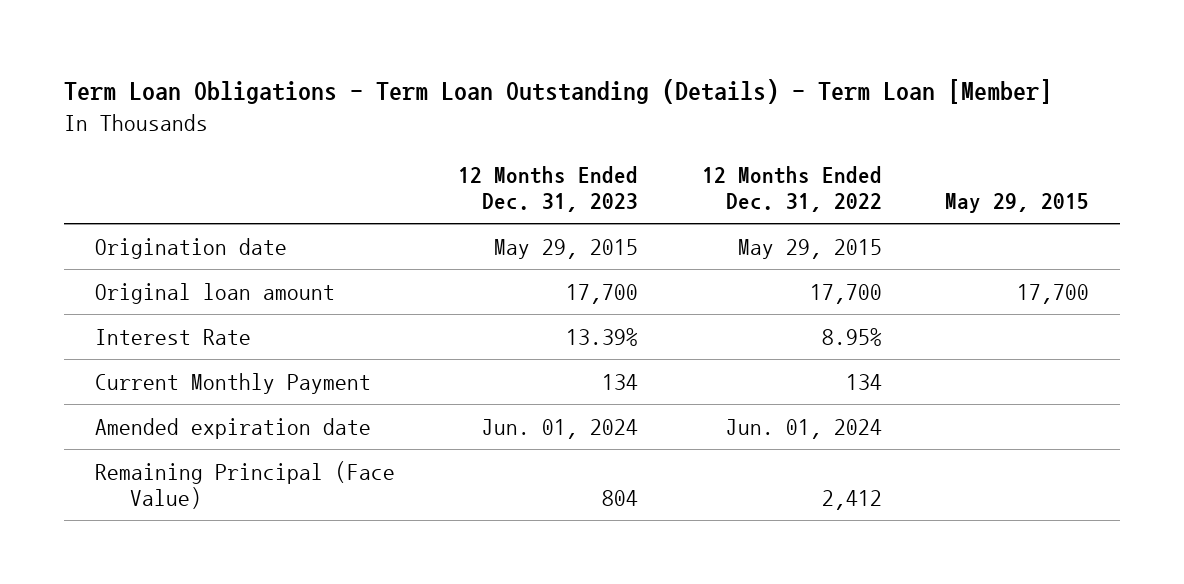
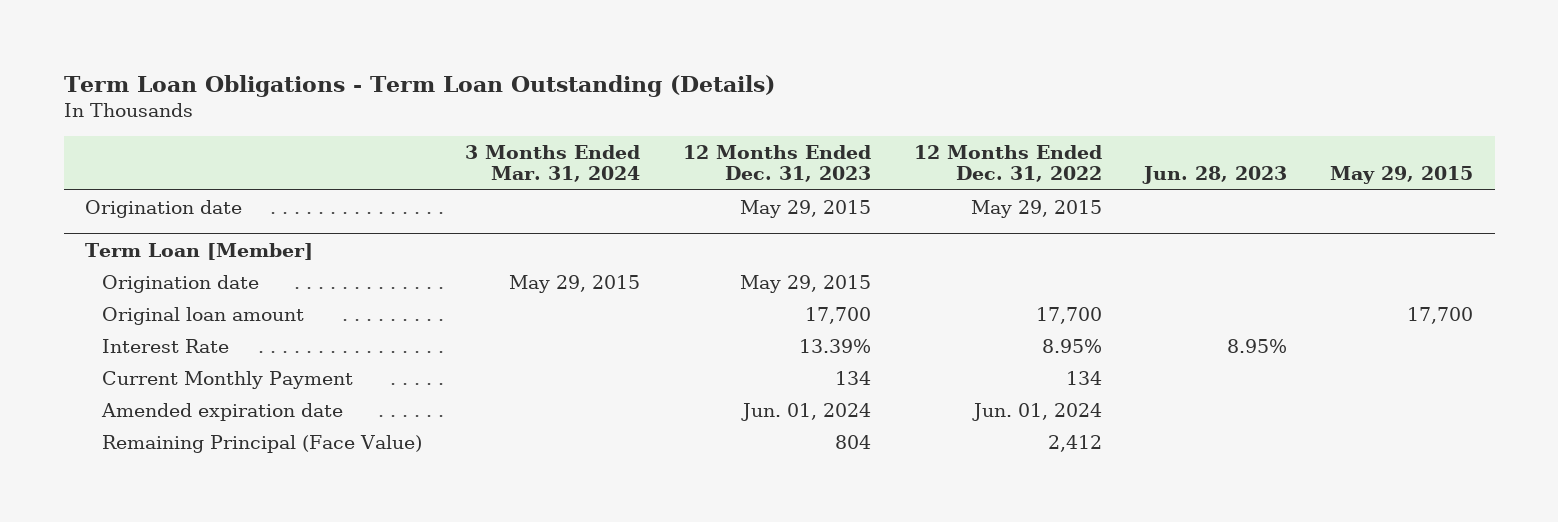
- Term Loan Obligations - Term Loan Outstanding (Details) - Term Loan [Member]
+ Term Loan Obligations - Term Loan Outstanding (Details)
- | 12 Months Ended Dec. 31, 2023 | 12 Months Ended Dec. 31, 2022 | May 29, 2015
+ | 3 Months Ended Mar. 31, 2024 | 12 Months Ended Dec. 31, 2023 | 12 Months Ended Dec. 31, 2022 | Jun. 28, 2023 | May 29, 2015
+ Term Loan [Member]
+ Origination date | May 29, 2015 | May 29, 2015 | | |

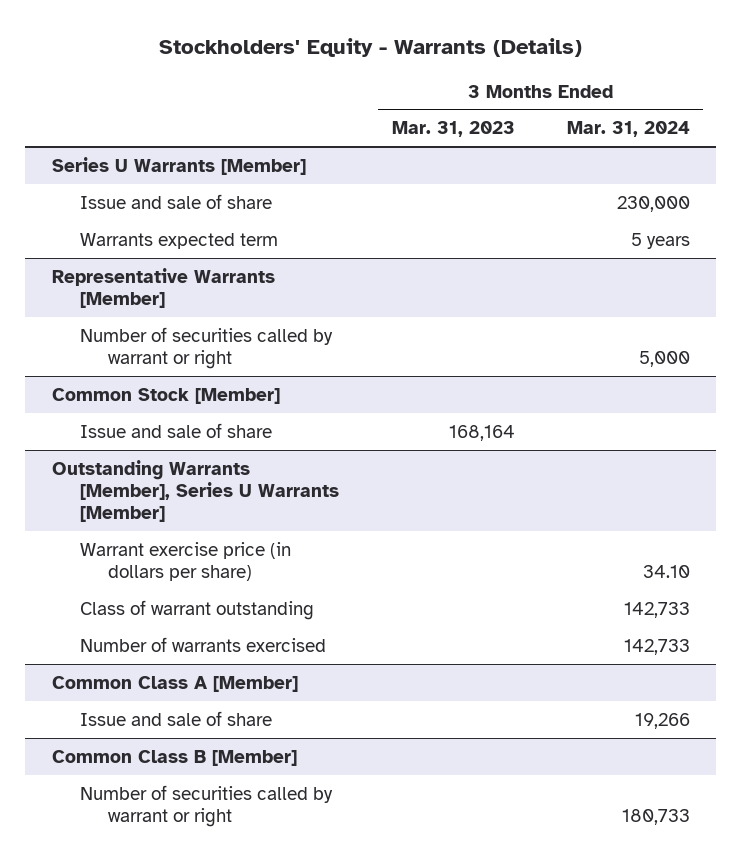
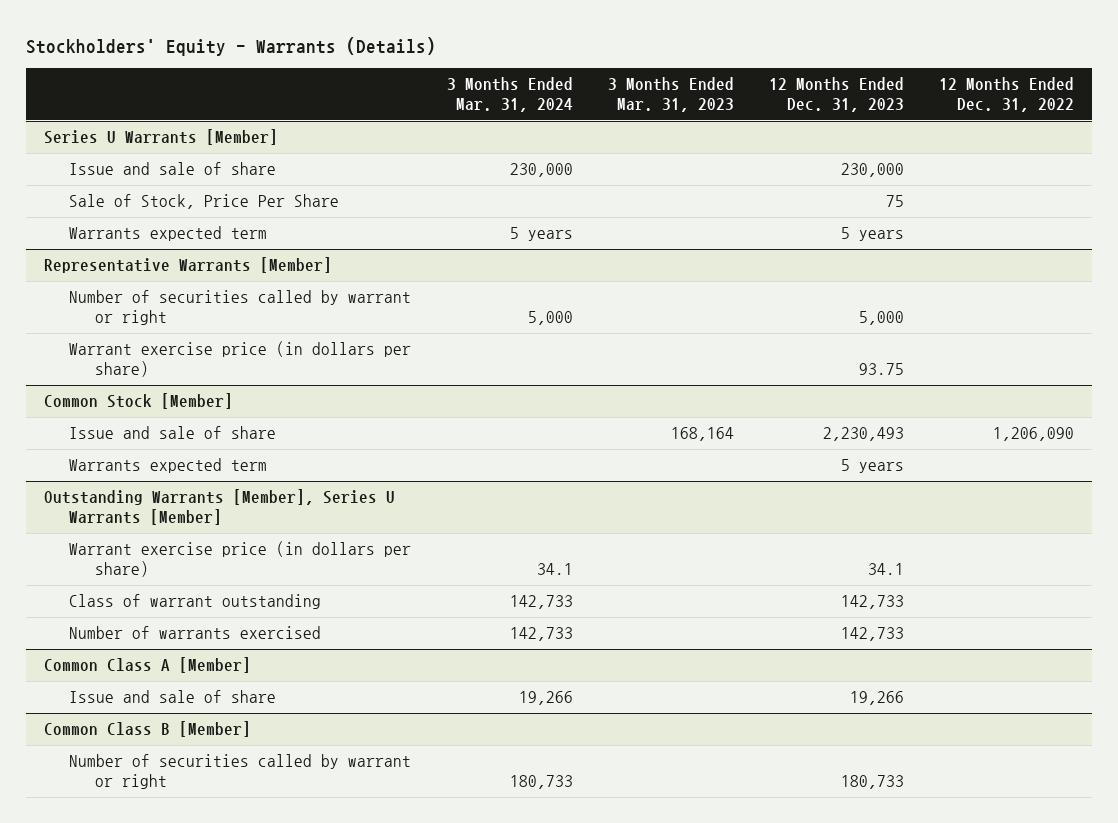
- | 3 Months Ended Mar. 31, 2023 | 3 Months Ended Mar. 31, 2024
+ | 3 Months Ended Mar. 31, 2024 | 3 Months Ended Mar. 31, 2023 | 12 Months Ended Dec. 31, 2023 | 12 Months Ended Dec. 31, 2022
@ Series U Warrants [Member]
+ Sale of Stock, Price Per Share | | | 75 |
@ Representative Warrants [Member]
+ Warrant exercise price (in dollars per share) | | | 93.75 |
@ Common Stock [Member]
+ Warrants expected term | | | 5 years |
@ Outstanding Warrants [Member], Series U Warrants [Member]
- Warrant exercise price (in dollars per share) | | 34.10
+ Warrant exercise price (in dollars per share) | 34.1 | | 34.1 |

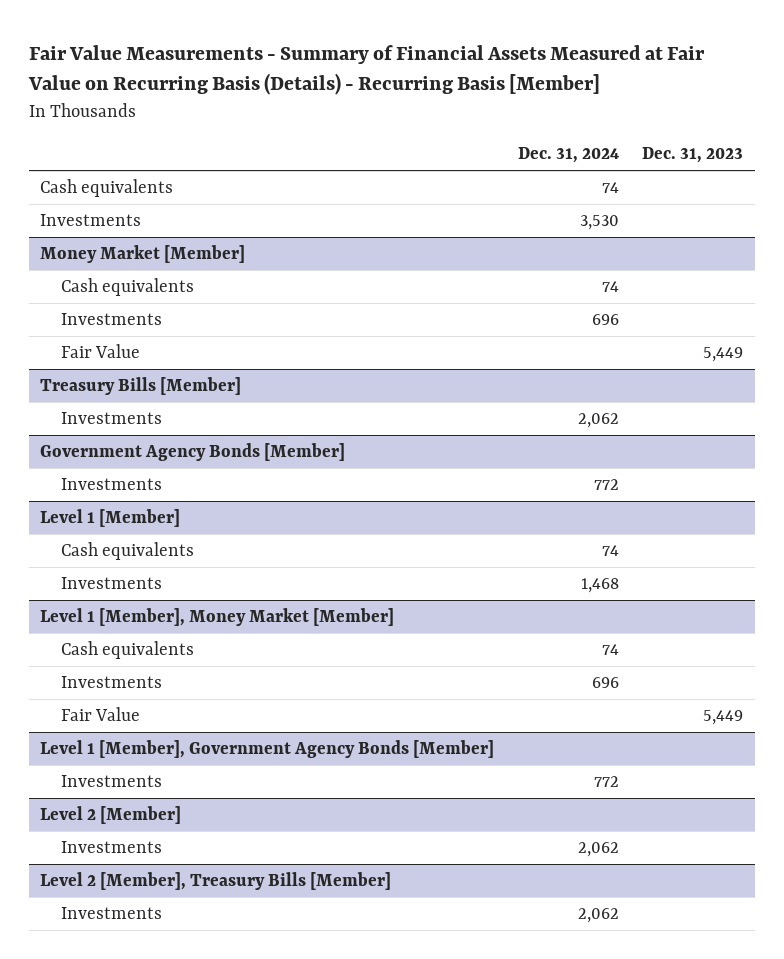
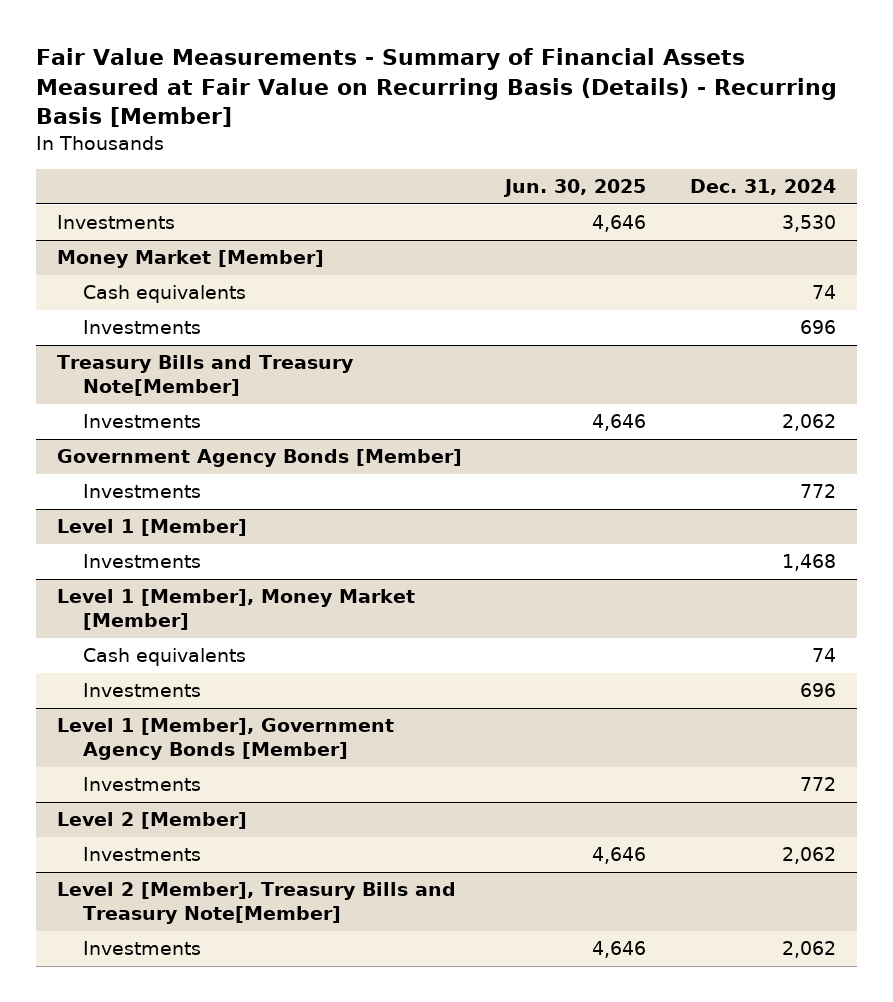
- | Dec. 31, 2024 | Dec. 31, 2023
+ | Jun. 30, 2025 | Dec. 31, 2024
- Cash equivalents | 74 |
@ Money Market [Member]
- Fair Value | | 5,449
- Treasury Bills [Member]
+ Treasury Bills and Treasury Note[Member]
@ Level 1 [Member]
- Cash equivalents | 74 |
@ Level 1 [Member], Money Market [Member]
- Fair Value | | 5,449
- Level 2 [Member], Treasury Bills [Member]
+ Level 2 [Member], Treasury Bills and Treasury Note[Member]

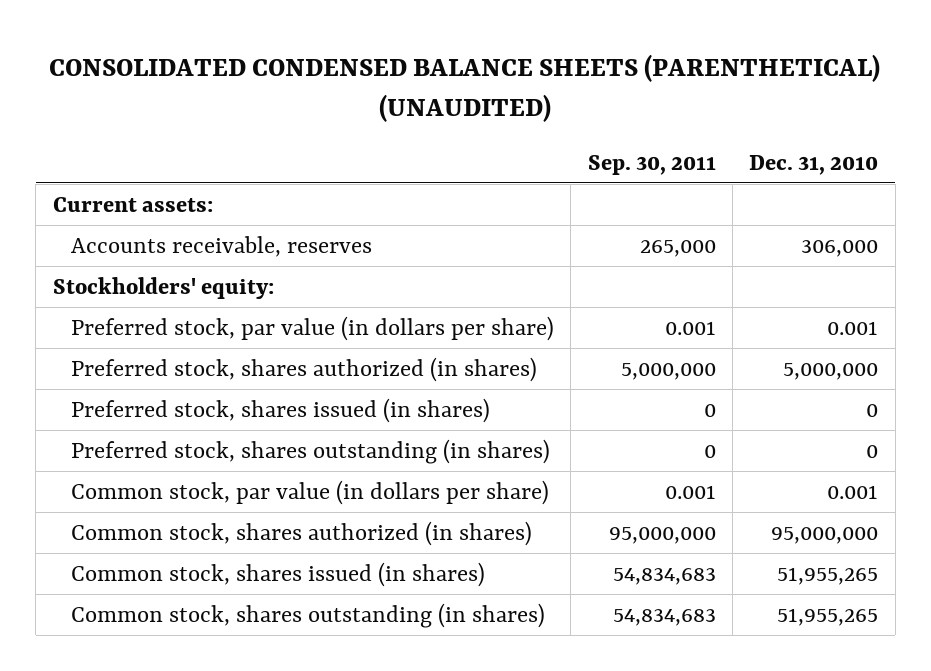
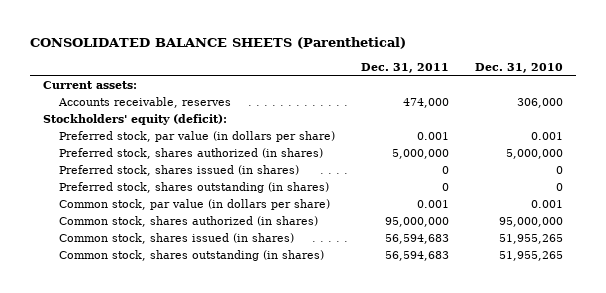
- CONSOLIDATED CONDENSED BALANCE SHEETS (PARENTHETICAL) (UNAUDITED)
+ CONSOLIDATED BALANCE SHEETS (Parenthetical)
- | Sep. 30, 2011 | Dec. 31, 2010
+ | Dec. 31, 2011 | Dec. 31, 2010
- Stockholders' equity:
+ Stockholders' equity (deficit):

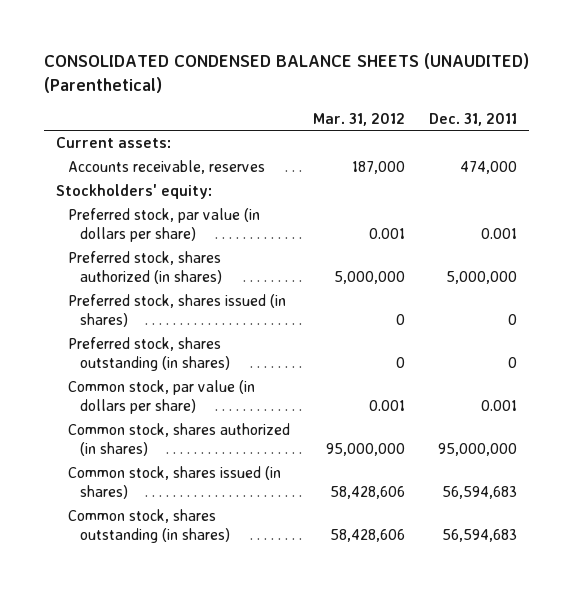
- CONSOLIDATED BALANCE SHEETS (Parenthetical)
+ CONSOLIDATED CONDENSED BALANCE SHEETS (UNAUDITED) (Parenthetical)
- | Dec. 31, 2011 | Dec. 31, 2010
+ | Mar. 31, 2012 | Dec. 31, 2011
- Stockholders' equity (deficit):
+ Stockholders' equity:

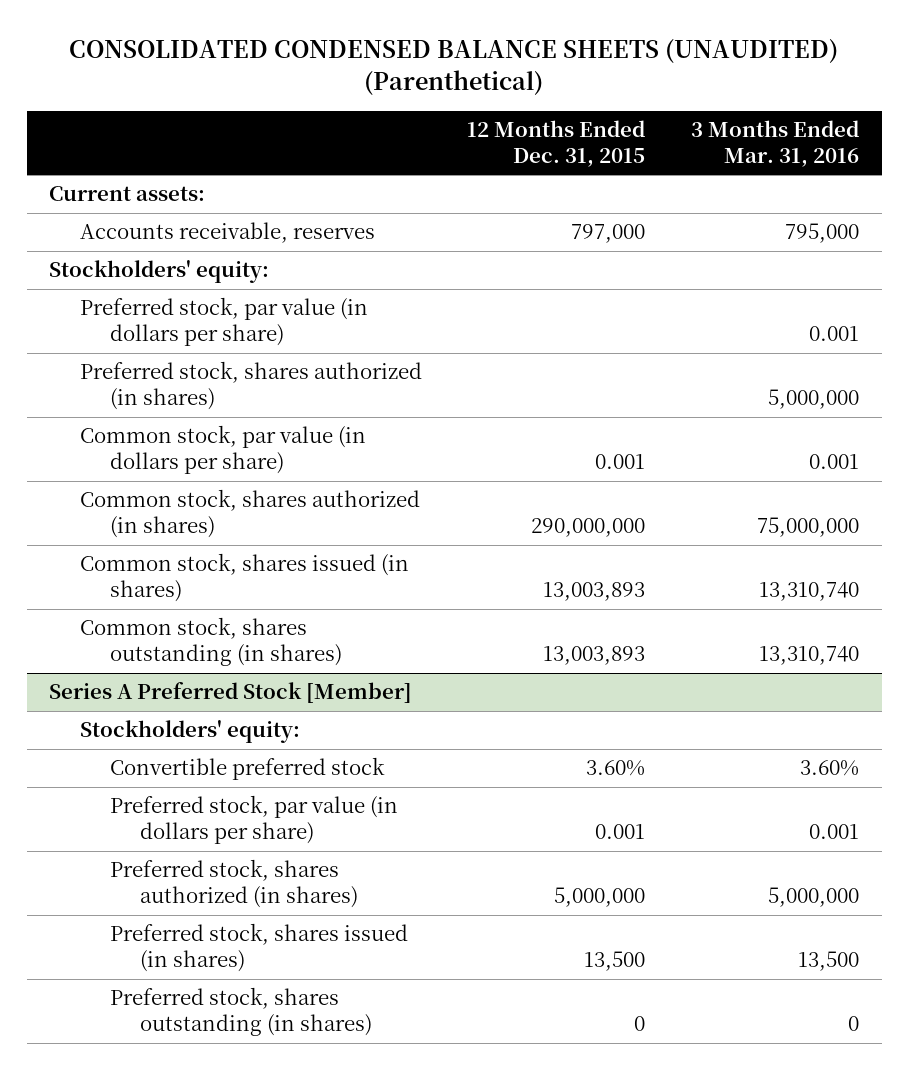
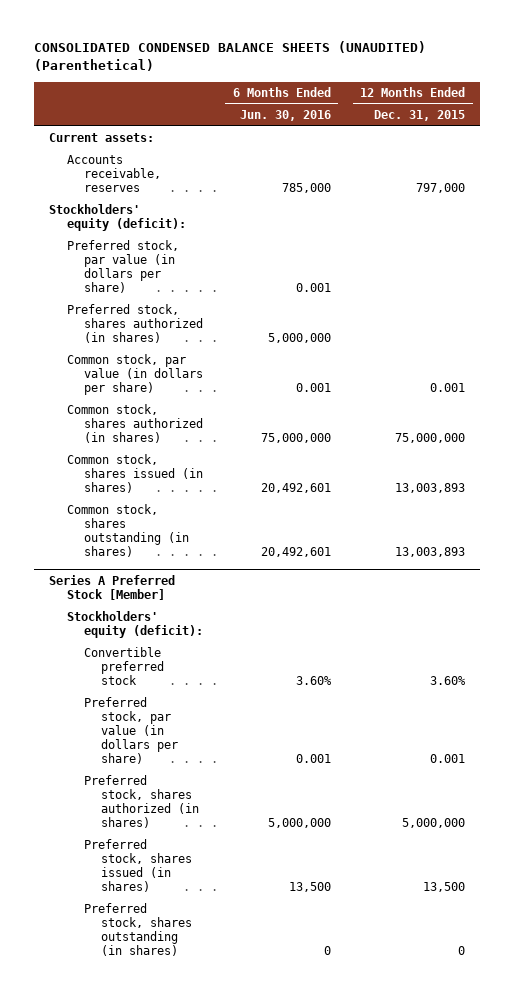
- | 12 Months Ended Dec. 31, 2015 | 3 Months Ended Mar. 31, 2016
+ | 6 Months Ended Jun. 30, 2016 | 12 Months Ended Dec. 31, 2015
- Stockholders' equity:
+ Stockholders' equity (deficit):
- Common stock, shares authorized (in shares) | 290,000,000 | 75,000,000
+ Common stock, shares authorized (in shares) | 75,000,000 | 75,000,000
@ Series A Preferred Stock [Member]
- Stockholders' equity:
+ Stockholders' equity (deficit):

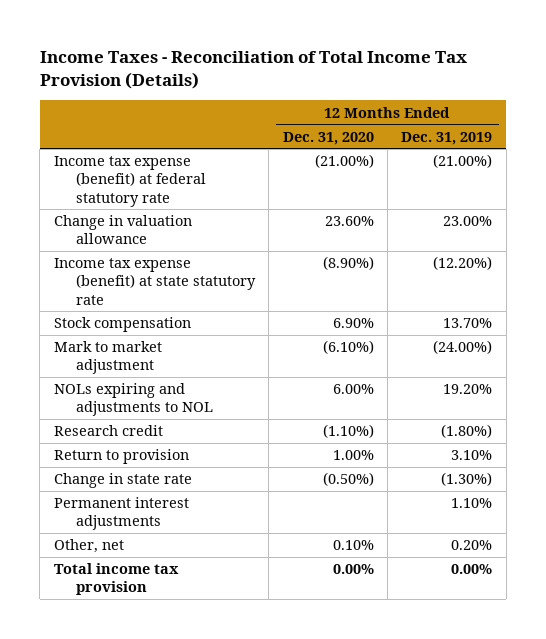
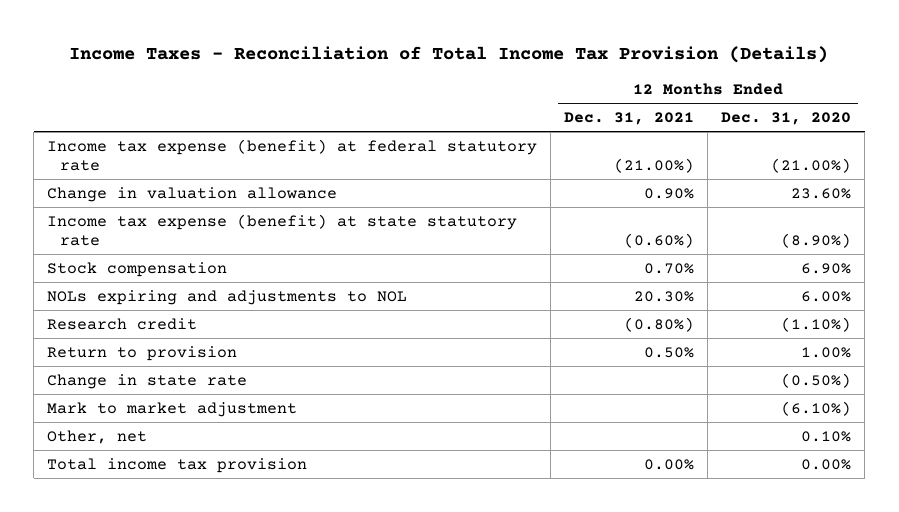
- | 12 Months Ended Dec. 31, 2020 | 12 Months Ended Dec. 31, 2019
+ | 12 Months Ended Dec. 31, 2021 | 12 Months Ended Dec. 31, 2020
- Permanent interest adjustments | | 1.10%
moved down: Mark to market adjustment | | (6.10%)

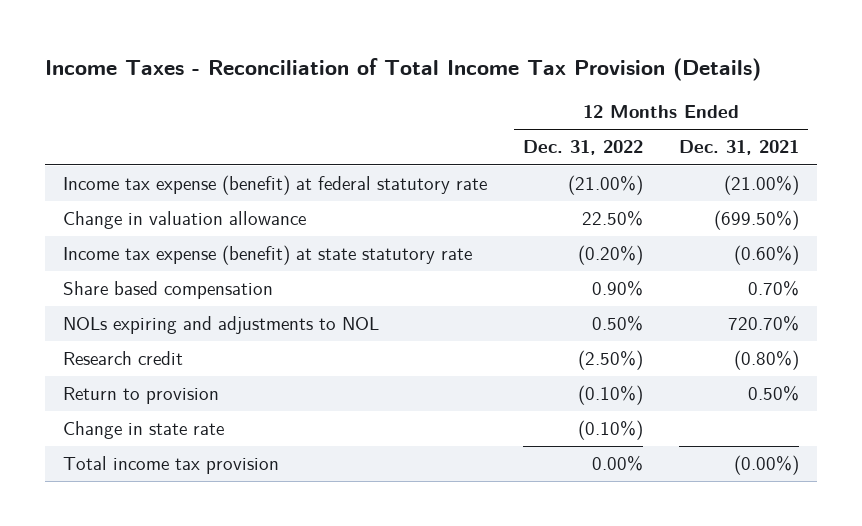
- | 12 Months Ended Dec. 31, 2021 | 12 Months Ended Dec. 31, 2020
+ | 12 Months Ended Dec. 31, 2022 | 12 Months Ended Dec. 31, 2021
- Change in valuation allowance | 0.90% | 23.60%
+ Change in valuation allowance | 22.50% | (699.50%)
- Stock compensation | 0.70% | 6.90%
- NOLs expiring and adjustments to NOL | 20.30% | 6.00%
+ Share based compensation | 0.90% | 0.70%
+ NOLs expiring and adjustments to NOL | 0.50% | 720.70%
- Mark to market adjustment | | (6.10%)
- Other, net | | 0.10%
- Total income tax provision | 0.00% | 0.00%
+ Total income tax provision | 0.00% | (0.00%)

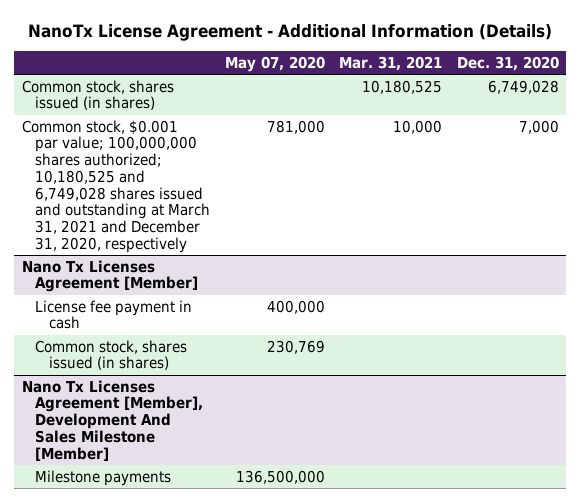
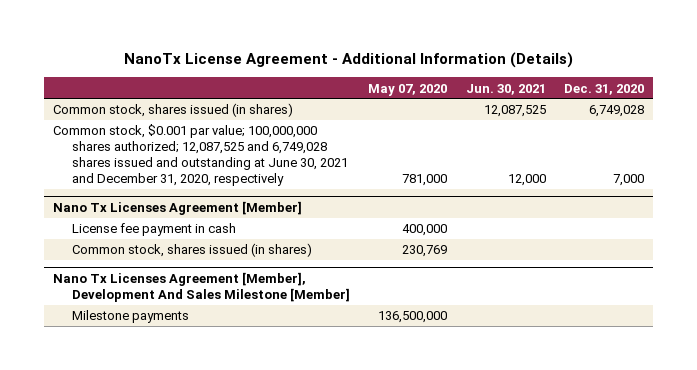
- | May 07, 2020 | Mar. 31, 2021 | Dec. 31, 2020
+ | May 07, 2020 | Jun. 30, 2021 | Dec. 31, 2020
- Common stock, $0.001 par value; 100,000,000 shares authorized; 10,180,525 and 6,749,028 shares issued and outstanding at March 31, 2021 and December 31, 2020, respectively | 781,000 | 10,000 | 7,000
+ Common stock, $0.001 par value; 100,000,000 shares authorized; 12,087,525 and 6,749,028 shares issued and outstanding at June 30, 2021 and December 31, 2020, respectively | 781,000 | 12,000 | 7,000

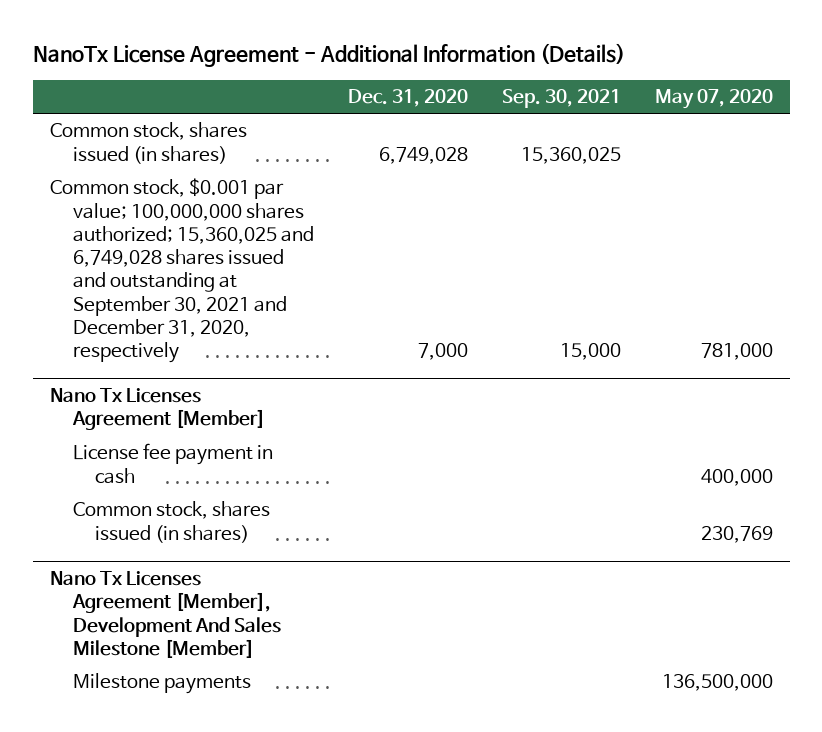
- | May 07, 2020 | Jun. 30, 2021 | Dec. 31, 2020
+ | Dec. 31, 2020 | Sep. 30, 2021 | May 07, 2020
- Common stock, $0.001 par value; 100,000,000 shares authorized; 12,087,525 and 6,749,028 shares issued and outstanding at June 30, 2021 and December 31, 2020, respectively | 781,000 | 12,000 | 7,000
+ Common stock, $0.001 par value; 100,000,000 shares authorized; 15,360,025 and 6,749,028 shares issued and outstanding at September 30, 2021 and December 31, 2020, respectively | 7,000 | 15,000 | 781,000

